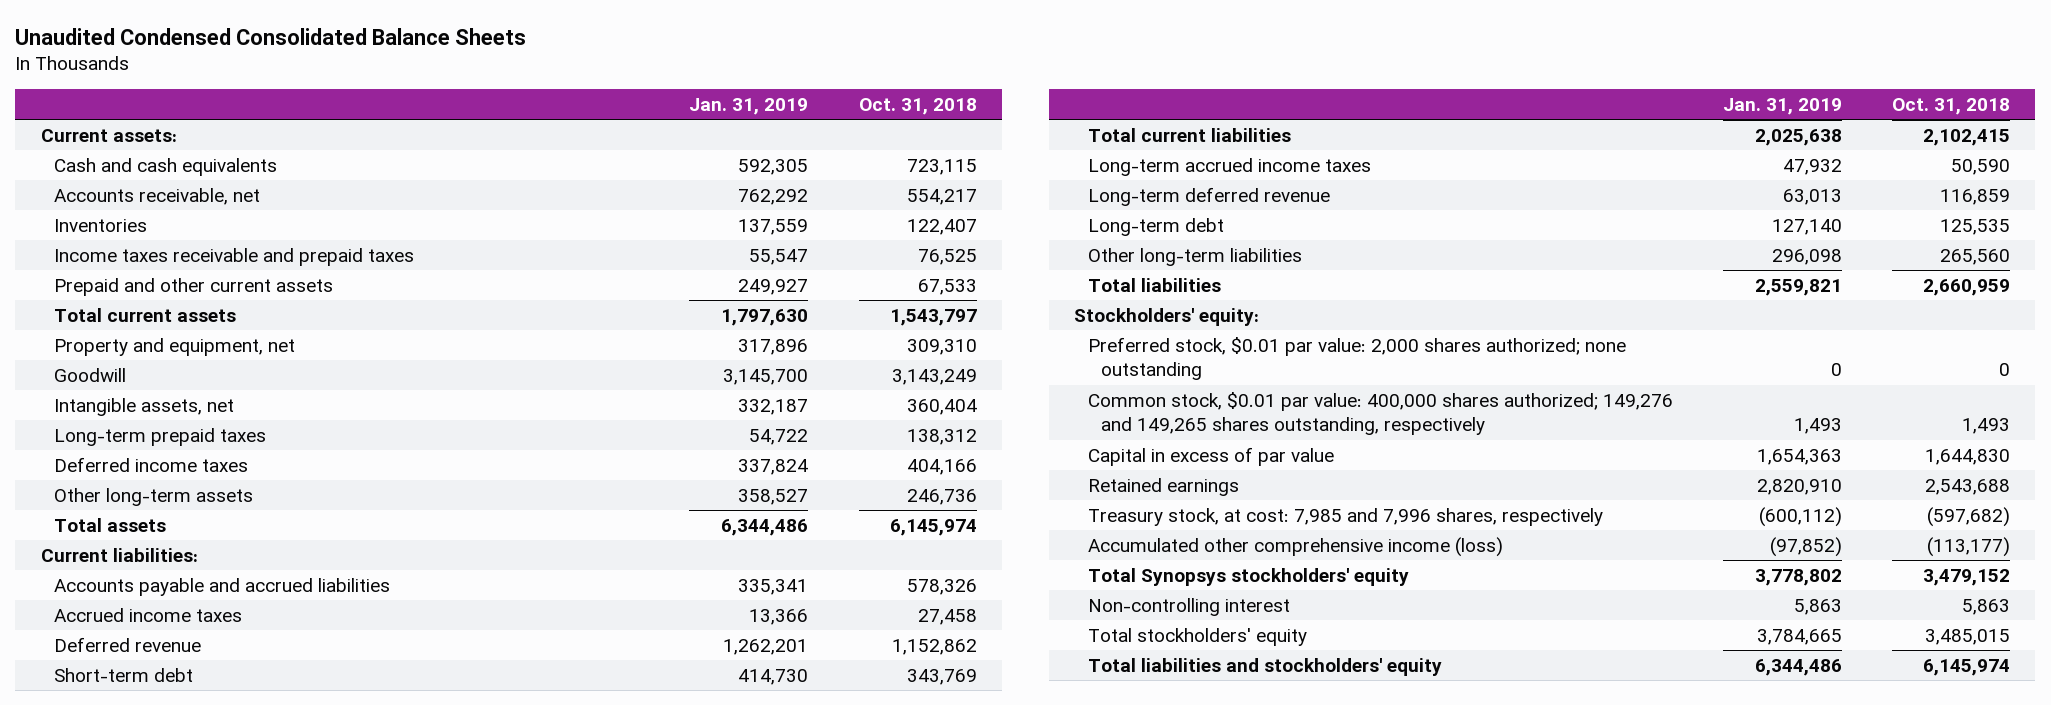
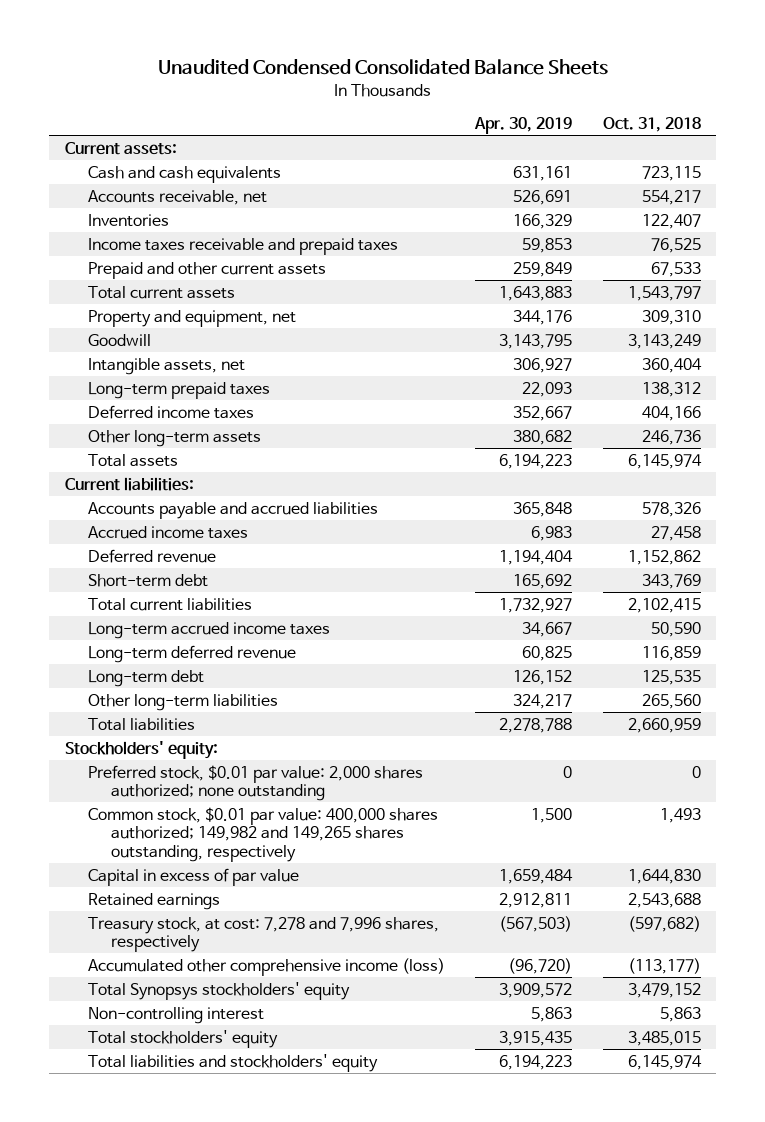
- | Jan. 31, 2019 | Oct. 31, 2018
+ | Apr. 30, 2019 | Oct. 31, 2018
- Common stock, $0.01 par value: 400,000 shares authorized; 149,276 and 149,265 shares outstanding, respectively | 1,493 | 1,493
+ Common stock, $0.01 par value: 400,000 shares authorized; 149,982 and 149,265 shares outstanding, respectively | 1,500 | 1,493
- Treasury stock, at cost: 7,985 and 7,996 shares, respectively | (600,112) | (597,682)
+ Treasury stock, at cost: 7,278 and 7,996 shares, respectively | (567,503) | (597,682)

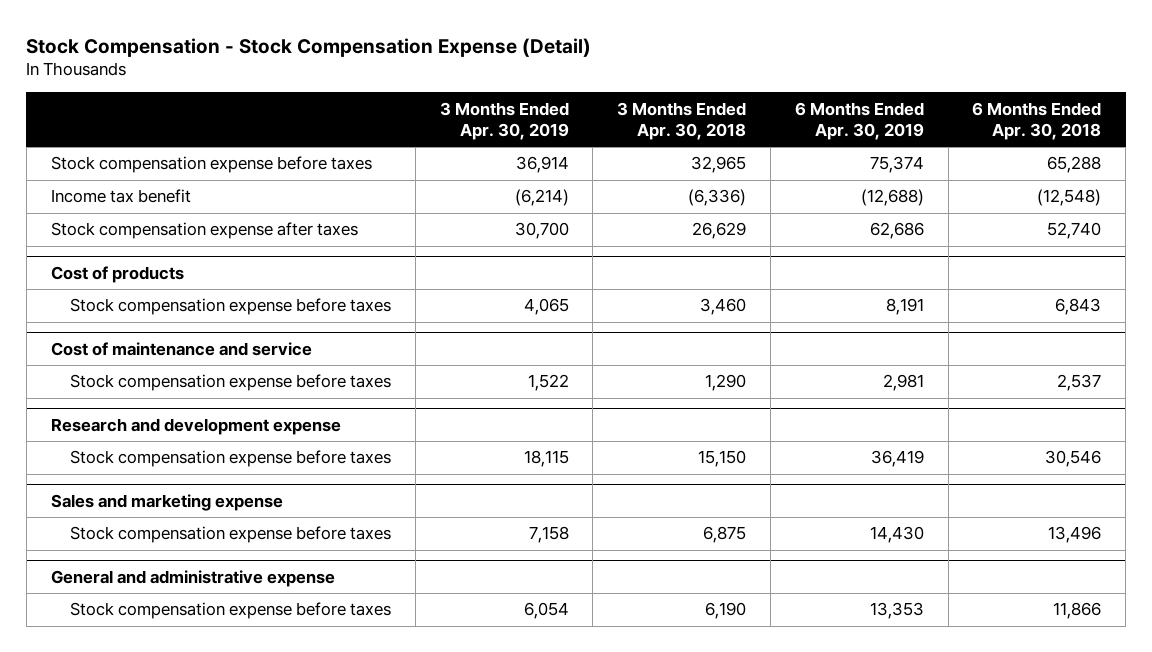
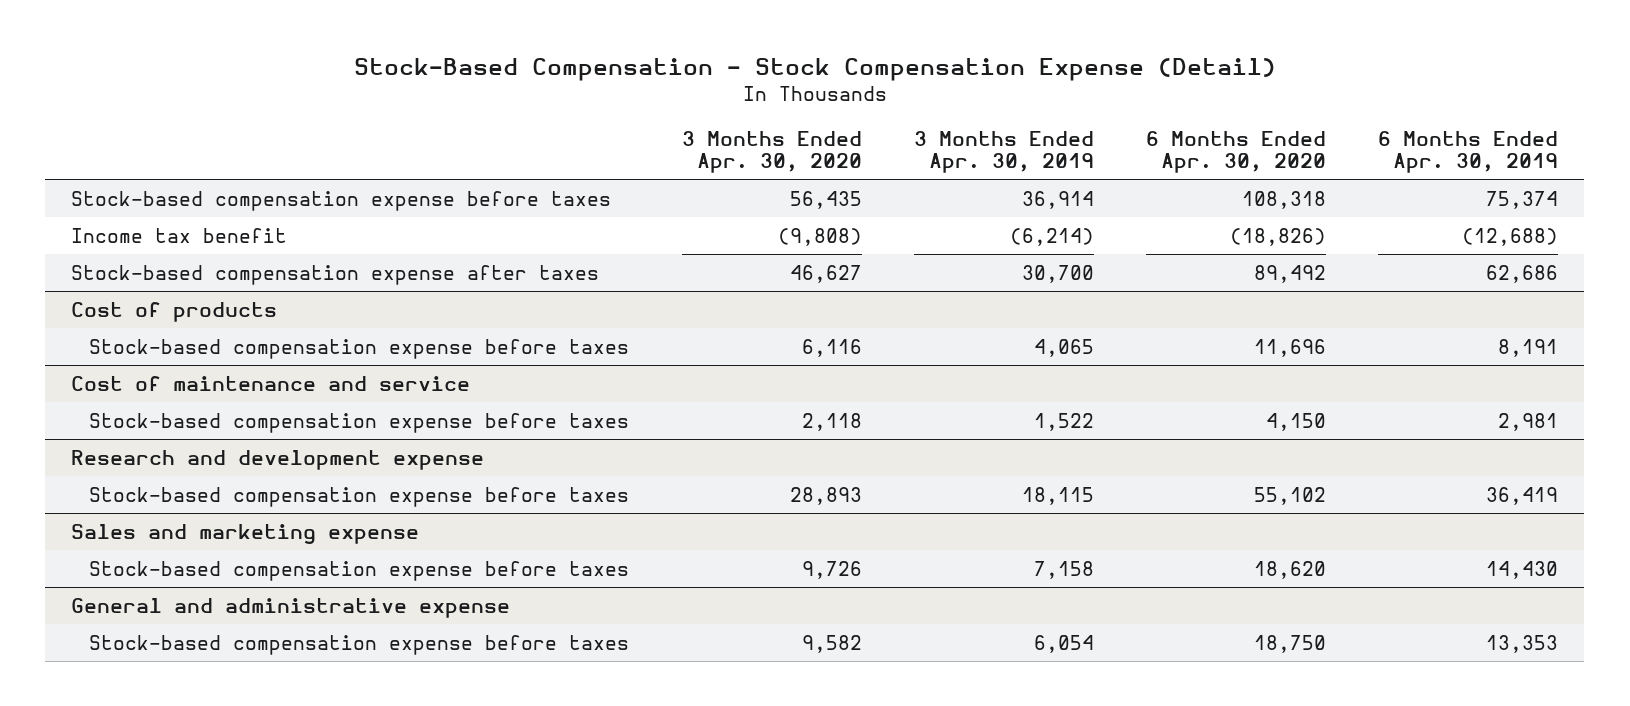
- Stock Compensation - Stock Compensation Expense (Detail)
+ Stock-Based Compensation - Stock Compensation Expense (Detail)
- | 3 Months Ended Apr. 30, 2019 | 3 Months Ended Apr. 30, 2018 | 6 Months Ended Apr. 30, 2019 | 6 Months Ended Apr. 30, 2018
+ | 3 Months Ended Apr. 30, 2020 | 3 Months Ended Apr. 30, 2019 | 6 Months Ended Apr. 30, 2020 | 6 Months Ended Apr. 30, 2019
- Stock compensation expense before taxes | 36,914 | 32,965 | 75,374 | 65,288
+ Stock-based compensation expense before taxes | 56,435 | 36,914 | 108,318 | 75,374
- Stock compensation expense after taxes | 30,700 | 26,629 | 62,686 | 52,740
+ Stock-based compensation expense after taxes | 46,627 | 30,700 | 89,492 | 62,686
@ Cost of products
- Stock compensation expense before taxes | 4,065 | 3,460 | 8,191 | 6,843
+ Stock-based compensation expense before taxes | 6,116 | 4,065 | 11,696 | 8,191
@ Cost of maintenance and service
- Stock compensation expense before taxes | 1,522 | 1,290 | 2,981 | 2,537
+ Stock-based compensation expense before taxes | 2,118 | 1,522 | 4,150 | 2,981
@ Research and development expense
- Stock compensation expense before taxes | 18,115 | 15,150 | 36,419 | 30,546
+ Stock-based compensation expense before taxes | 28,893 | 18,115 | 55,102 | 36,419
@ Sales and marketing expense
- Stock compensation expense before taxes | 7,158 | 6,875 | 14,430 | 13,496
+ Stock-based compensation expense before taxes | 9,726 | 7,158 | 18,620 | 14,430
@ General and administrative expense
- Stock compensation expense before taxes | 6,054 | 6,190 | 13,353 | 11,866
+ Stock-based compensation expense before taxes | 9,582 | 6,054 | 18,750 | 13,353

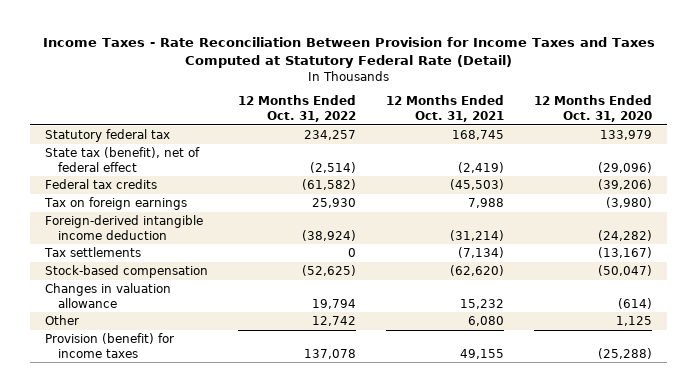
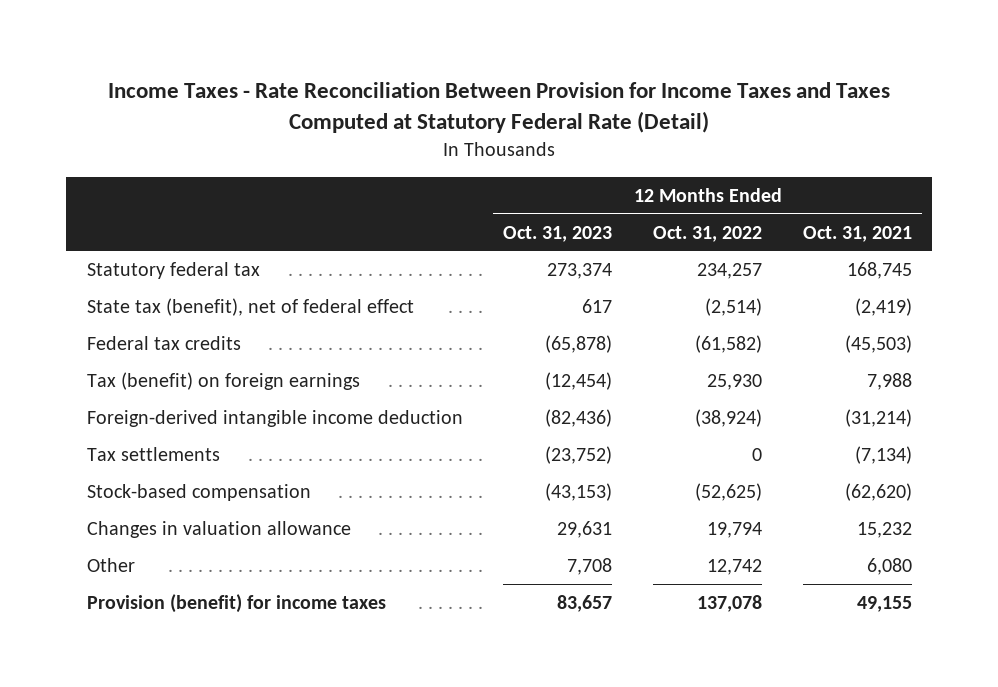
- | 12 Months Ended Oct. 31, 2022 | 12 Months Ended Oct. 31, 2021 | 12 Months Ended Oct. 31, 2020
+ | 12 Months Ended Oct. 31, 2023 | 12 Months Ended Oct. 31, 2022 | 12 Months Ended Oct. 31, 2021
- Tax on foreign earnings | 25,930 | 7,988 | (3,980)
+ Tax (benefit) on foreign earnings | (12,454) | 25,930 | 7,988

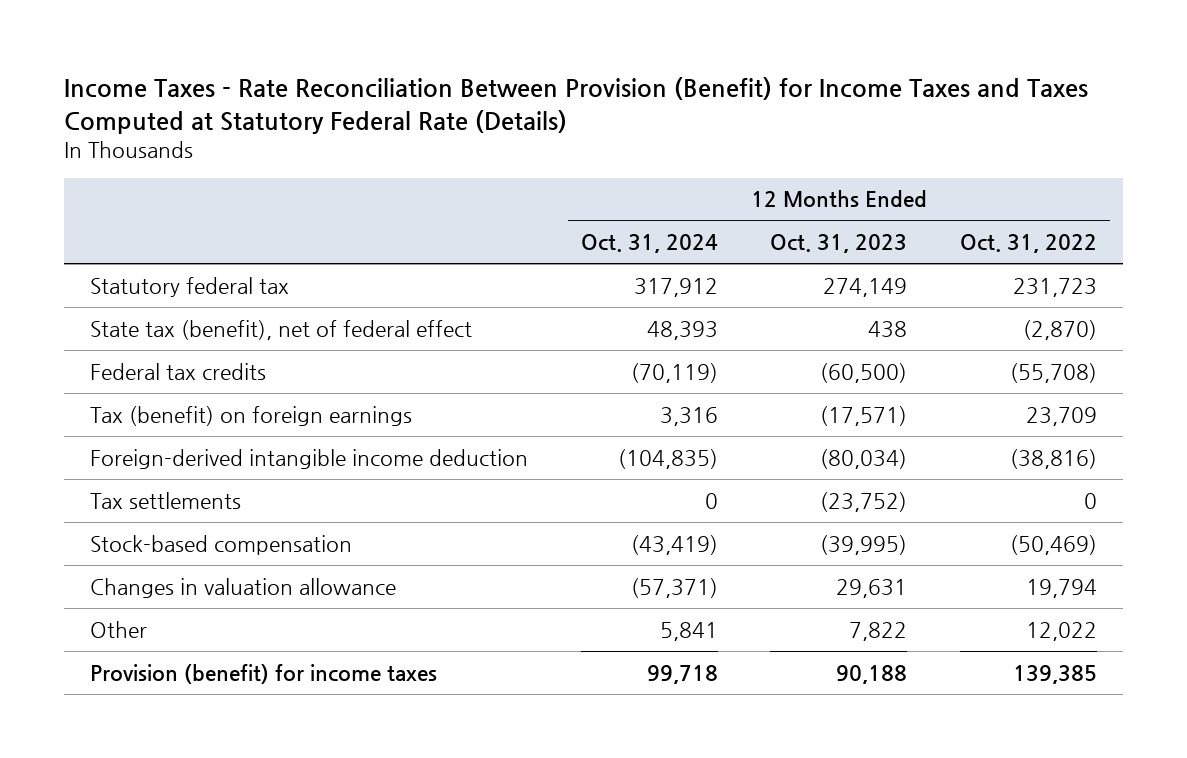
- Income Taxes - Rate Reconciliation Between Provision for Income Taxes and Taxes Computed at Statutory Federal Rate (Detail)
+ Income Taxes - Rate Reconciliation Between Provision (Benefit) for Income Taxes and Taxes Computed at Statutory Federal Rate (Details)
- | 12 Months Ended Oct. 31, 2023 | 12 Months Ended Oct. 31, 2022 | 12 Months Ended Oct. 31, 2021
+ | 12 Months Ended Oct. 31, 2024 | 12 Months Ended Oct. 31, 2023 | 12 Months Ended Oct. 31, 2022
- Statutory federal tax | 273,374 | 234,257 | 168,745
- State tax (benefit), net of federal effect | 617 | (2,514) | (2,419)
- Federal tax credits | (65,878) | (61,582) | (45,503)
- Tax (benefit) on foreign earnings | (12,454) | 25,930 | 7,988
- Foreign-derived intangible income deduction | (82,436) | (38,924) | (31,214)
+ Statutory federal tax | 317,912 | 274,149 | 231,723
+ State tax (benefit), net of federal effect | 48,393 | 438 | (2,870)
+ Federal tax credits | (70,119) | (60,500) | (55,708)
+ Tax (benefit) on foreign earnings | 3,316 | (17,571) | 23,709
+ Foreign-derived intangible income deduction | (104,835) | (80,034) | (38,816)
- Stock-based compensation | (43,153) | (52,625) | (62,620)
+ Stock-based compensation | (43,419) | (39,995) | (50,469)
- Other | 7,708 | 12,742 | 6,080
- Provision (benefit) for income taxes | 83,657 | 137,078 | 49,155
+ Other | 5,841 | 7,822 | 12,022
+ Provision (benefit) for income taxes | 99,718 | 90,188 | 139,385

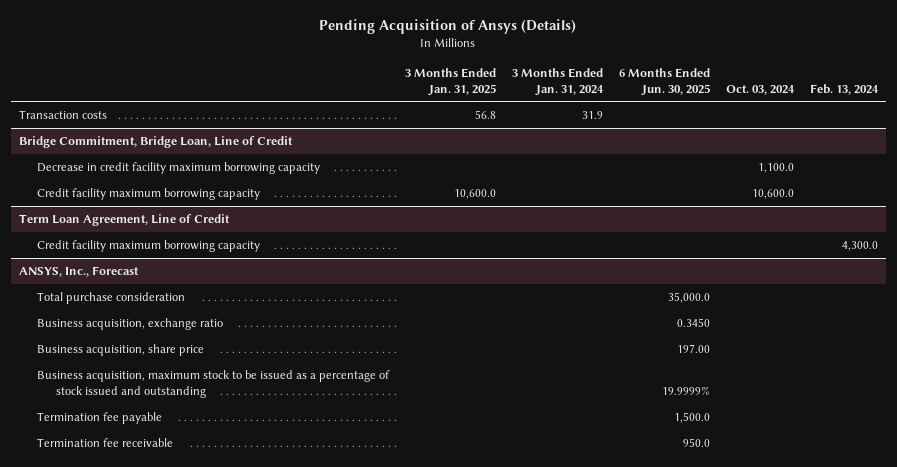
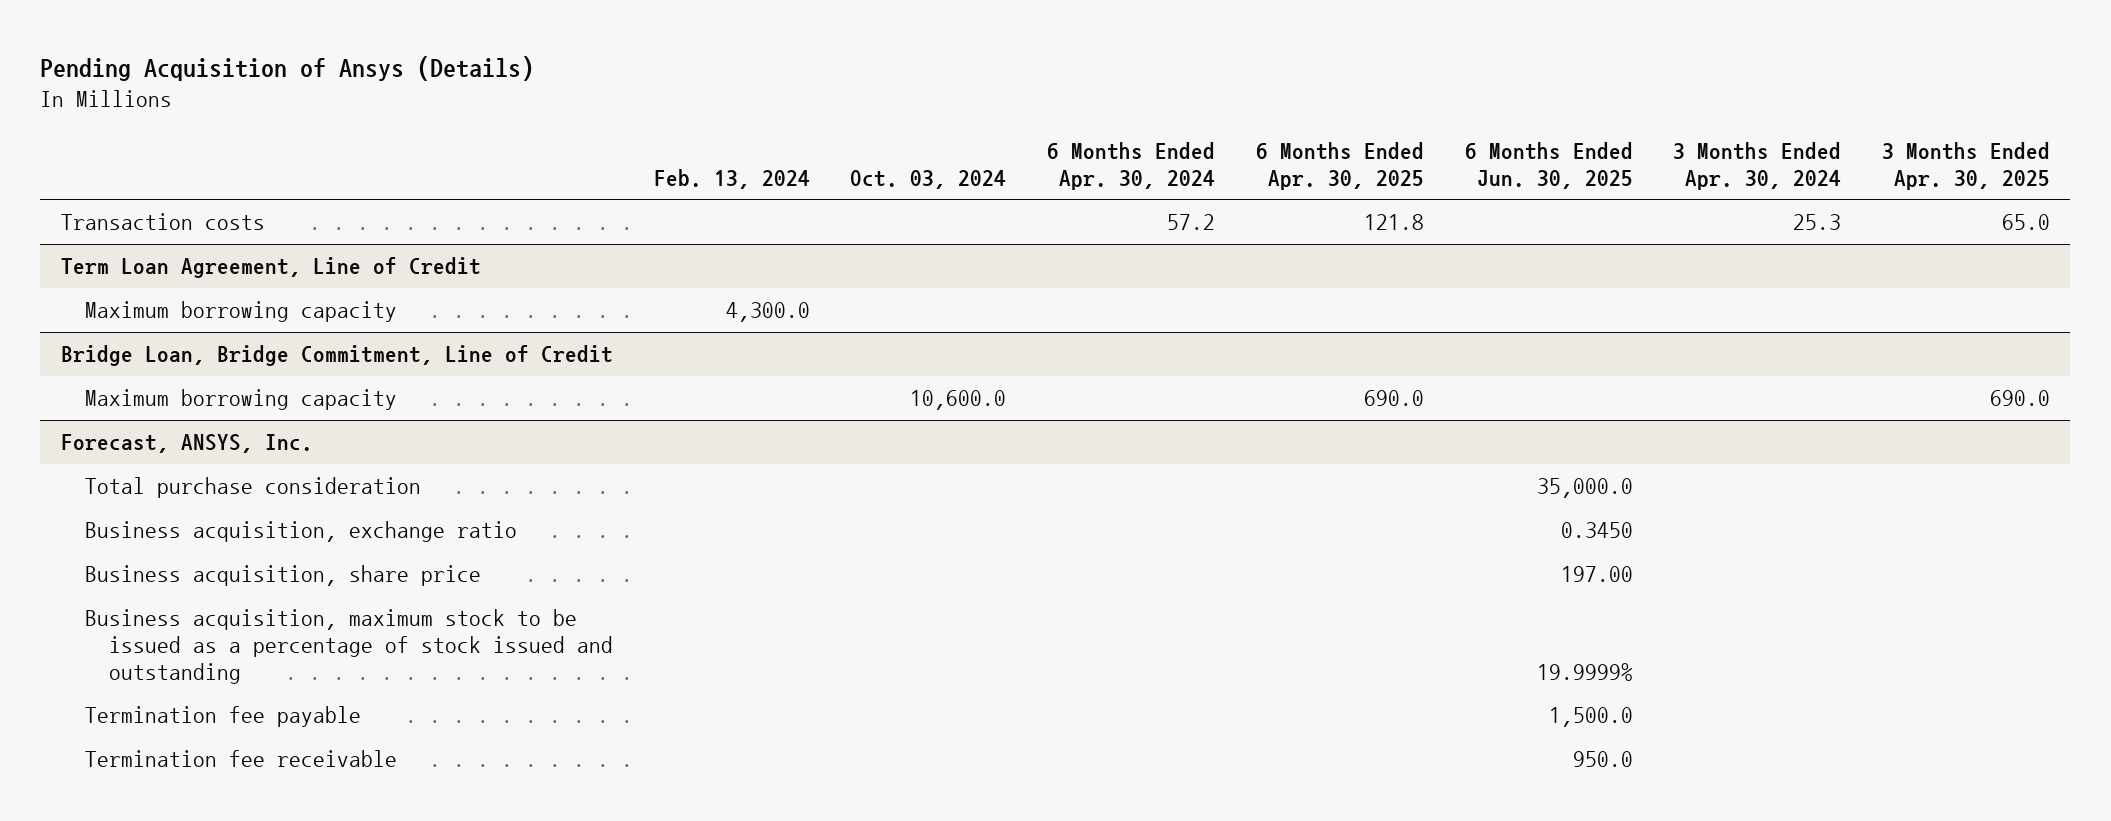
- | 3 Months Ended Jan. 31, 2025 | 3 Months Ended Jan. 31, 2024 | 6 Months Ended Jun. 30, 2025 | Oct. 03, 2024 | Feb. 13, 2024
+ | Feb. 13, 2024 | Oct. 03, 2024 | 6 Months Ended Apr. 30, 2024 | 6 Months Ended Apr. 30, 2025 | 6 Months Ended Jun. 30, 2025 | 3 Months Ended Apr. 30, 2024 | 3 Months Ended Apr. 30, 2025
- Bridge Commitment, Bridge Loan, Line of Credit
- Decrease in credit facility maximum borrowing capacity | | | | 1,100.0 |
- Credit facility maximum borrowing capacity | 10,600.0 | | | 10,600.0 |
@ Term Loan Agreement, Line of Credit
- Credit facility maximum borrowing capacity | | | | | 4,300.0
- ANSYS, Inc., Forecast
@ Term Loan Agreement, Line of Credit
+ Maximum borrowing capacity | 4,300.0 | | | | | |
+ Bridge Loan, Bridge Commitment, Line of Credit
+ Maximum borrowing capacity | | 10,600.0 | | 690.0 | | | 690.0
+ Forecast, ANSYS, Inc.

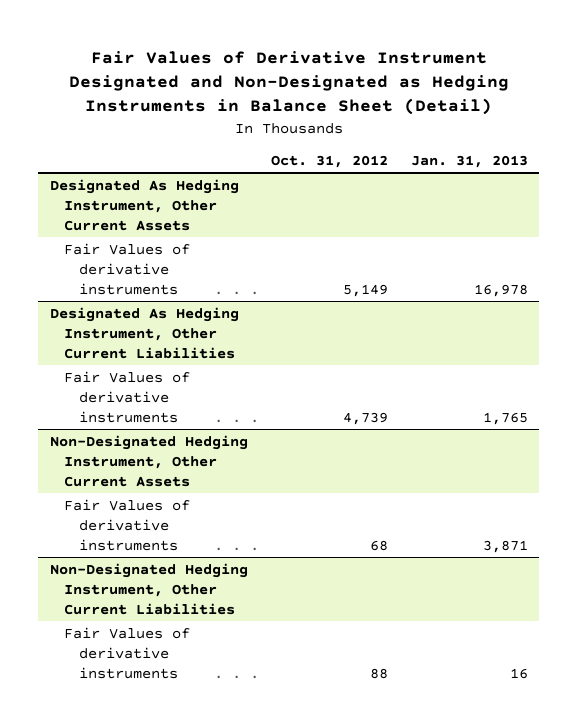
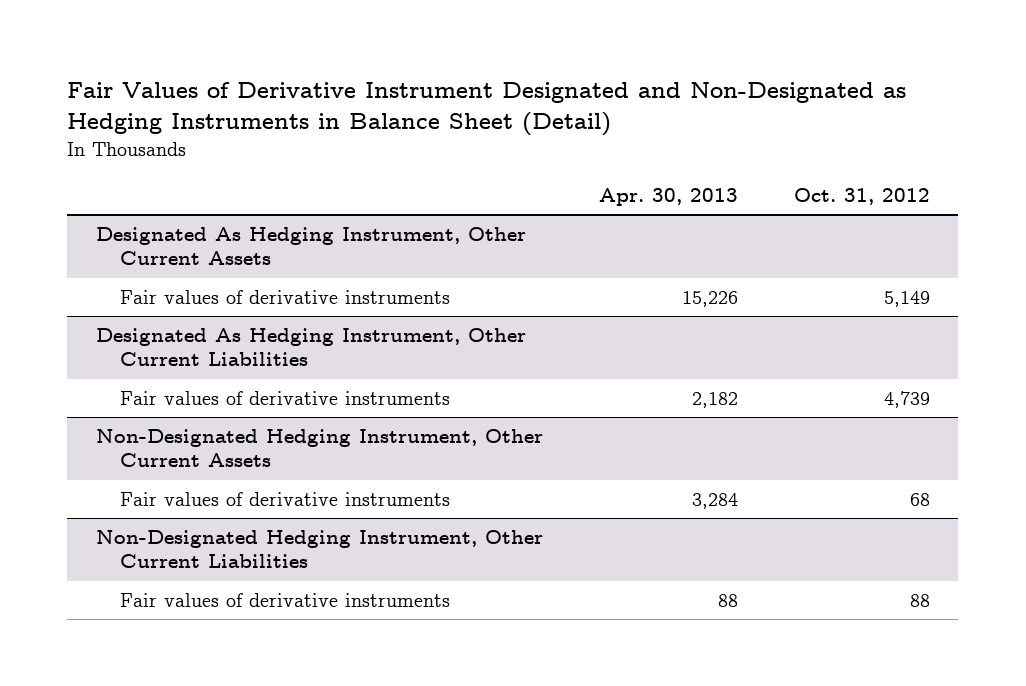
- | Oct. 31, 2012 | Jan. 31, 2013
+ | Apr. 30, 2013 | Oct. 31, 2012
@ Designated As Hedging Instrument, Other Current Assets
- Fair Values of derivative instruments | 5,149 | 16,978
+ Fair values of derivative instruments | 15,226 | 5,149
@ Designated As Hedging Instrument, Other Current Liabilities
- Fair Values of derivative instruments | 4,739 | 1,765
+ Fair values of derivative instruments | 2,182 | 4,739
@ Non-Designated Hedging Instrument, Other Current Assets
- Fair Values of derivative instruments | 68 | 3,871
+ Fair values of derivative instruments | 3,284 | 68
@ Non-Designated Hedging Instrument, Other Current Liabilities
- Fair Values of derivative instruments | 88 | 16
+ Fair values of derivative instruments | 88 | 88

